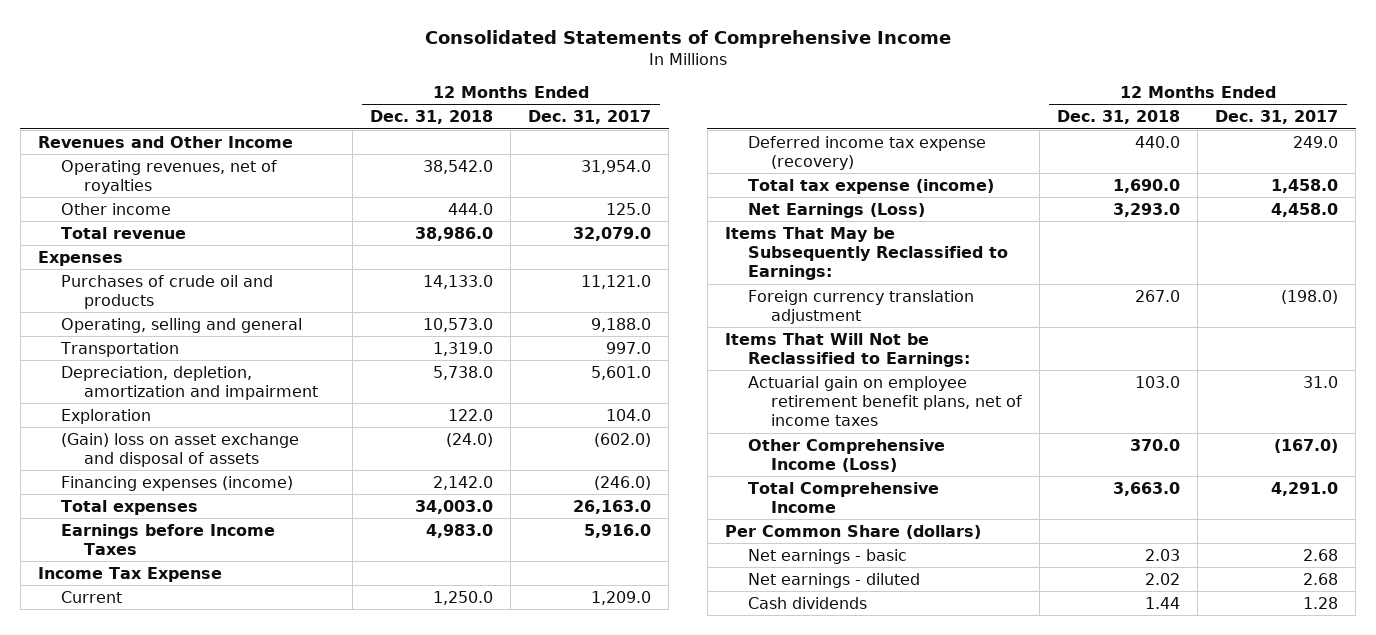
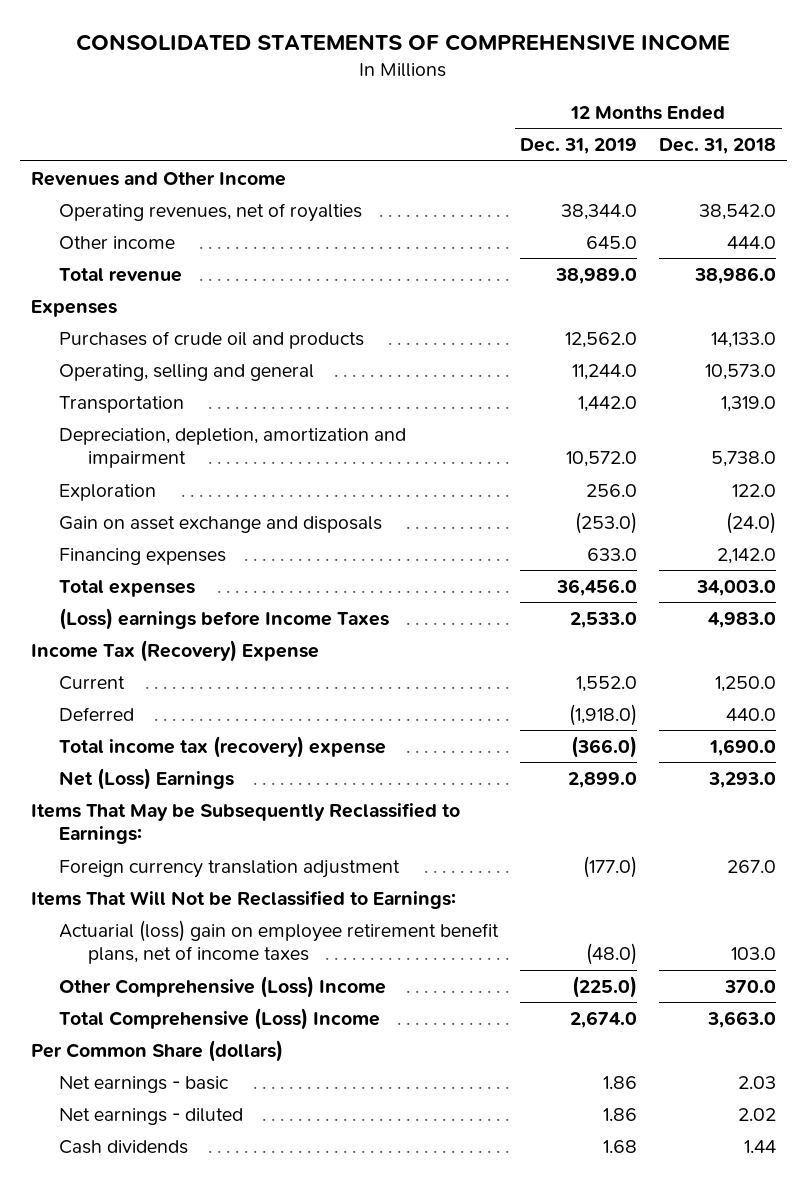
- Consolidated Statements of Comprehensive Income
+ CONSOLIDATED STATEMENTS OF COMPREHENSIVE INCOME
- | 12 Months Ended Dec. 31, 2018 | 12 Months Ended Dec. 31, 2017
+ | 12 Months Ended Dec. 31, 2019 | 12 Months Ended Dec. 31, 2018
- (Gain) loss on asset exchange and disposal of assets | (24.0) | (602.0)
- Financing expenses (income) | 2,142.0 | (246.0)
+ Gain on asset exchange and disposals | (253.0) | (24.0)
+ Financing expenses | 633.0 | 2,142.0
- Earnings before Income Taxes | 4,983.0 | 5,916.0
- Income Tax Expense
+ (Loss) earnings before Income Taxes | 2,533.0 | 4,983.0
+ Income Tax (Recovery) Expense
- Deferred income tax expense (recovery) | 440.0 | 249.0
- Total tax expense (income) | 1,690.0 | 1,458.0
- Net Earnings (Loss) | 3,293.0 | 4,458.0
+ Deferred | (1,918.0) | 440.0
+ Total income tax (recovery) expense | (366.0) | 1,690.0
+ Net (Loss) Earnings | 2,899.0 | 3,293.0
- Actuarial gain on employee retirement benefit plans, net of income taxes | 103.0 | 31.0
- Other Comprehensive Income (Loss) | 370.0 | (167.0)
- Total Comprehensive Income | 3,663.0 | 4,291.0
+ Actuarial (loss) gain on employee retirement benefit plans, net of income taxes | (48.0) | 103.0
+ Other Comprehensive (Loss) Income | (225.0) | 370.0
+ Total Comprehensive (Loss) Income | 2,674.0 | 3,663.0

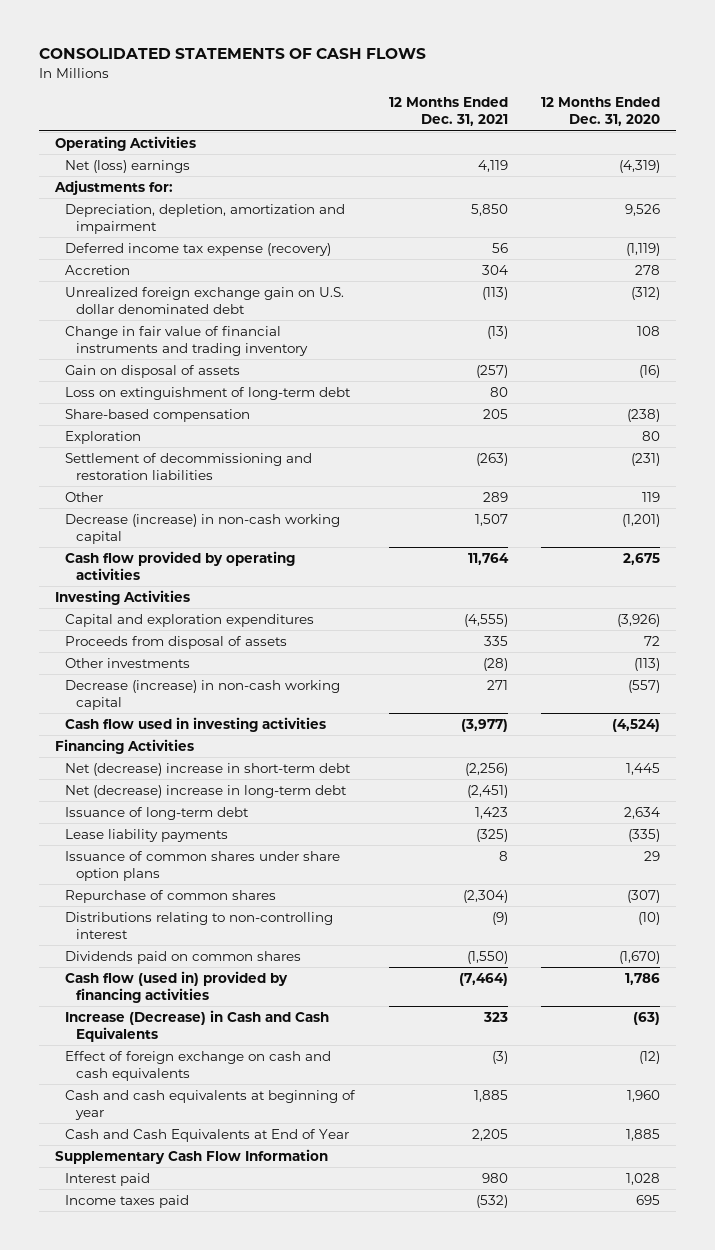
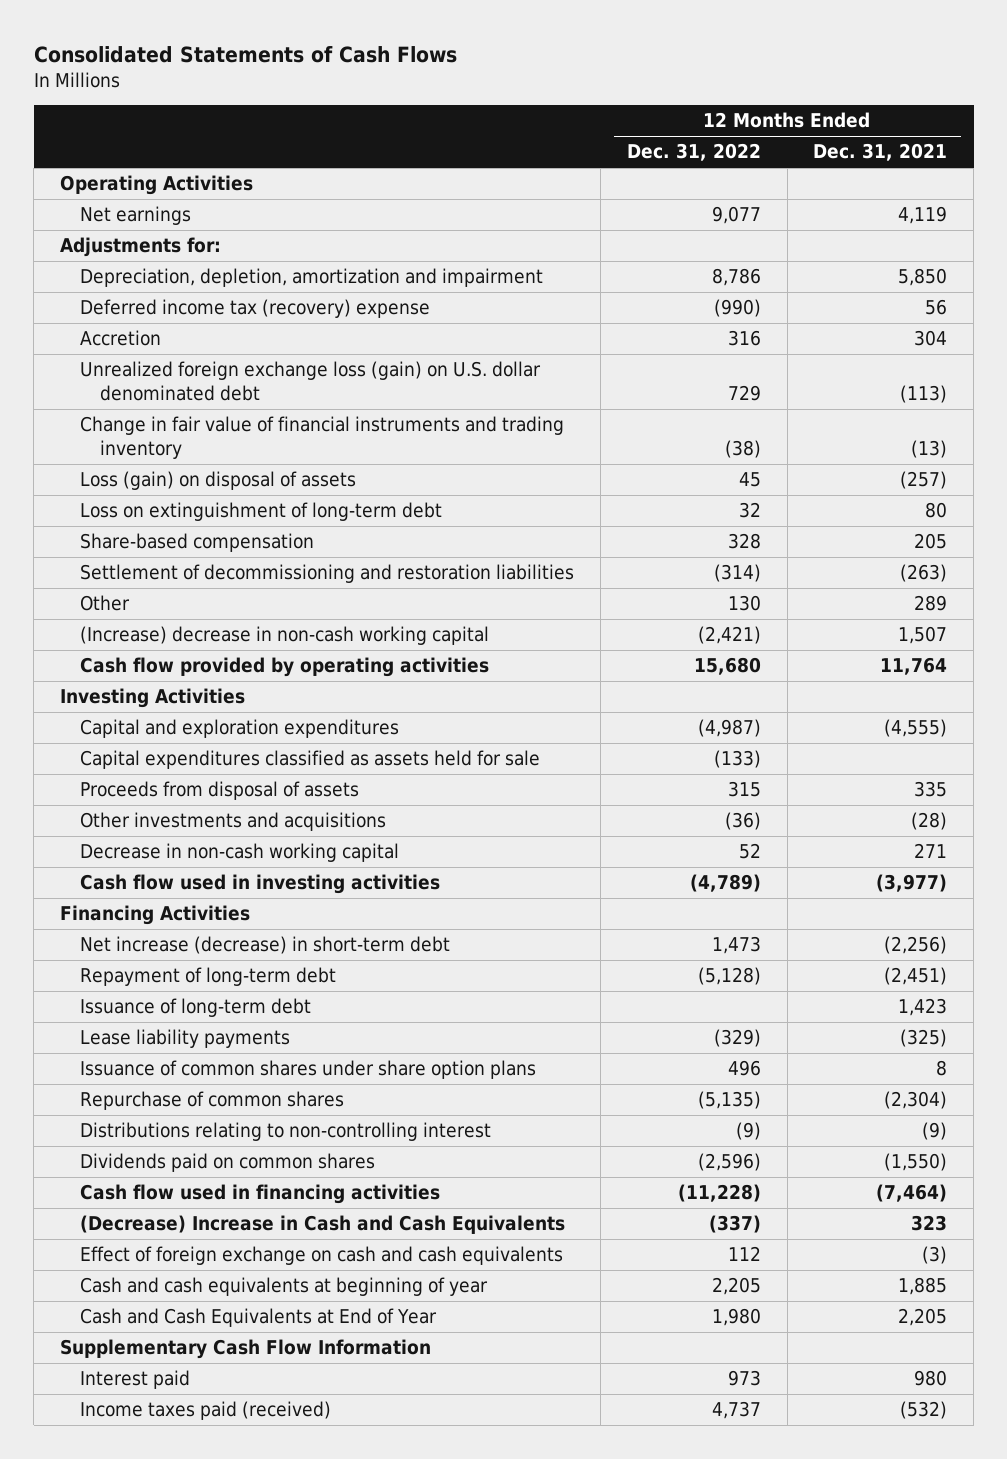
- CONSOLIDATED STATEMENTS OF CASH FLOWS
+ Consolidated Statements of Cash Flows
- | 12 Months Ended Dec. 31, 2021 | 12 Months Ended Dec. 31, 2020
+ | 12 Months Ended Dec. 31, 2022 | 12 Months Ended Dec. 31, 2021
- Net (loss) earnings | 4,119 | (4,319)
+ Net earnings | 9,077 | 4,119
- Deferred income tax expense (recovery) | 56 | (1,119)
+ Deferred income tax (recovery) expense | (990) | 56
- Unrealized foreign exchange gain on U.S. dollar denominated debt | (113) | (312)
+ Unrealized foreign exchange loss (gain) on U.S. dollar denominated debt | 729 | (113)
- Gain on disposal of assets | (257) | (16)
+ Loss (gain) on disposal of assets | 45 | (257)
- Exploration | | 80
- Decrease (increase) in non-cash working capital | 1,507 | (1,201)
+ (Increase) decrease in non-cash working capital | (2,421) | 1,507
+ Capital expenditures classified as assets held for sale | (133) |
- Other investments | (28) | (113)
- Decrease (increase) in non-cash working capital | 271 | (557)
+ Other investments and acquisitions | (36) | (28)
+ Decrease in non-cash working capital | 52 | 271
- Net (decrease) increase in short-term debt | (2,256) | 1,445
- Net (decrease) increase in long-term debt | (2,451) |
+ Net increase (decrease) in short-term debt | 1,473 | (2,256)
+ Repayment of long-term debt | (5,128) | (2,451)
- Cash flow (used in) provided by financing activities | (7,464) | 1,786
- Increase (Decrease) in Cash and Cash Equivalents | 323 | (63)
+ Cash flow used in financing activities | (11,228) | (7,464)
+ (Decrease) Increase in Cash and Cash Equivalents | (337) | 323
- Income taxes paid | (532) | 695
+ Income taxes paid (received) | 4,737 | (532)

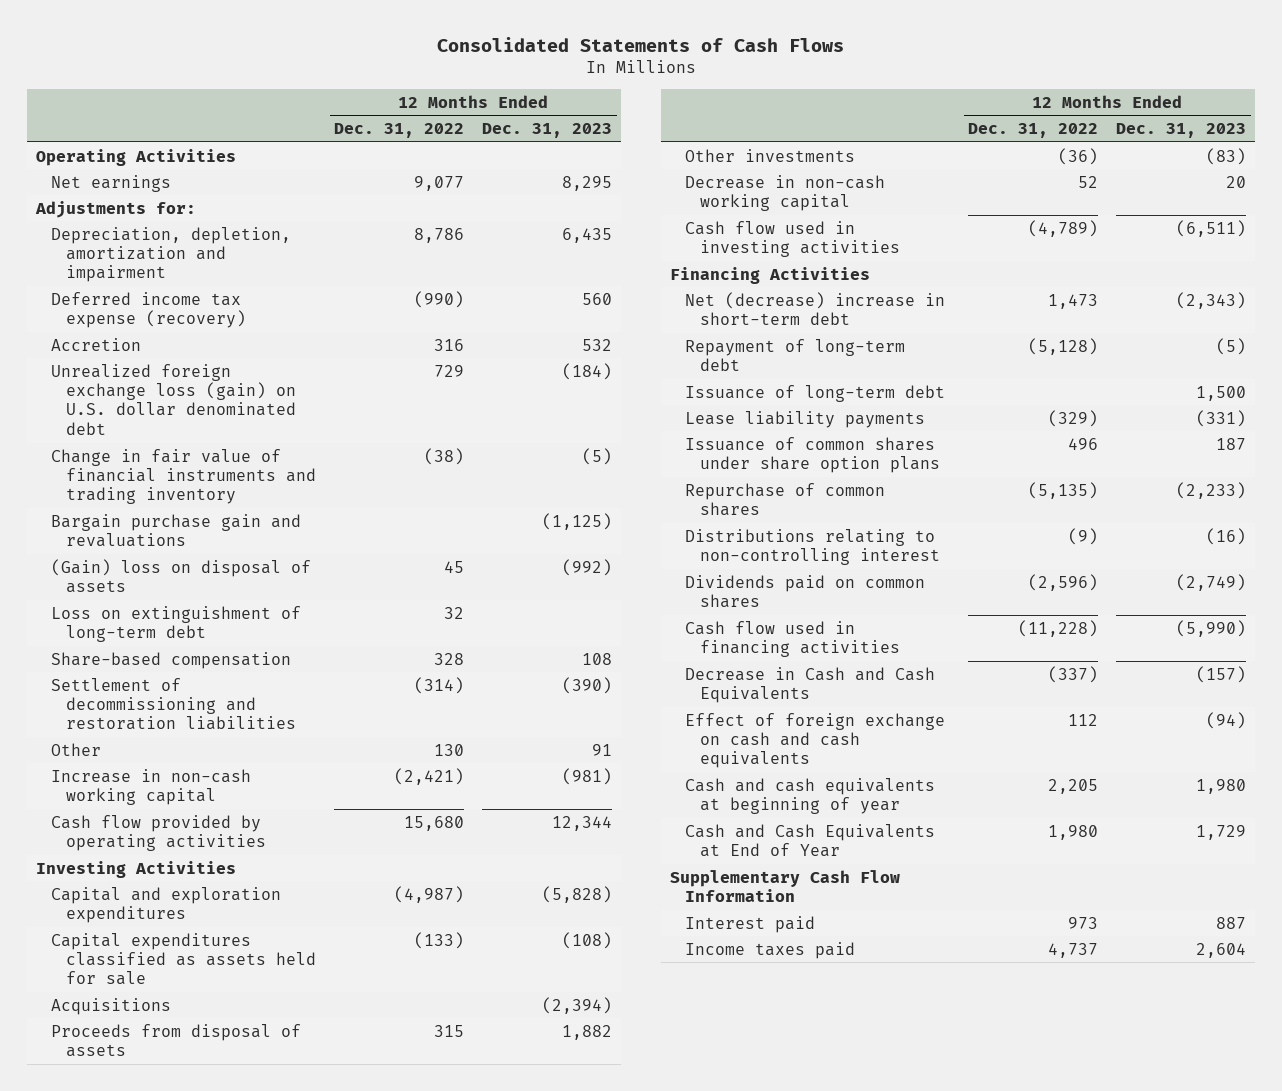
- | 12 Months Ended Dec. 31, 2022 | 12 Months Ended Dec. 31, 2021
+ | 12 Months Ended Dec. 31, 2022 | 12 Months Ended Dec. 31, 2023
- Deferred income tax (recovery) expense | (990) | 56
+ Deferred income tax expense (recovery) | (990) | 560
- Loss (gain) on disposal of assets | 45 | (257)
+ Bargain purchase gain and revaluations | | (1,125)
+ (Gain) loss on disposal of assets | 45 | (992)
- (Increase) decrease in non-cash working capital | (2,421) | 1,507
+ Increase in non-cash working capital | (2,421) | (981)
+ Acquisitions | | (2,394)
- Other investments and acquisitions | (36) | (28)
+ Other investments | (36) | (83)
- Net increase (decrease) in short-term debt | 1,473 | (2,256)
+ Net (decrease) increase in short-term debt | 1,473 | (2,343)
- (Decrease) Increase in Cash and Cash Equivalents | (337) | 323
+ Decrease in Cash and Cash Equivalents | (337) | (157)
- Income taxes paid (received) | 4,737 | (532)
+ Income taxes paid | 4,737 | 2,604

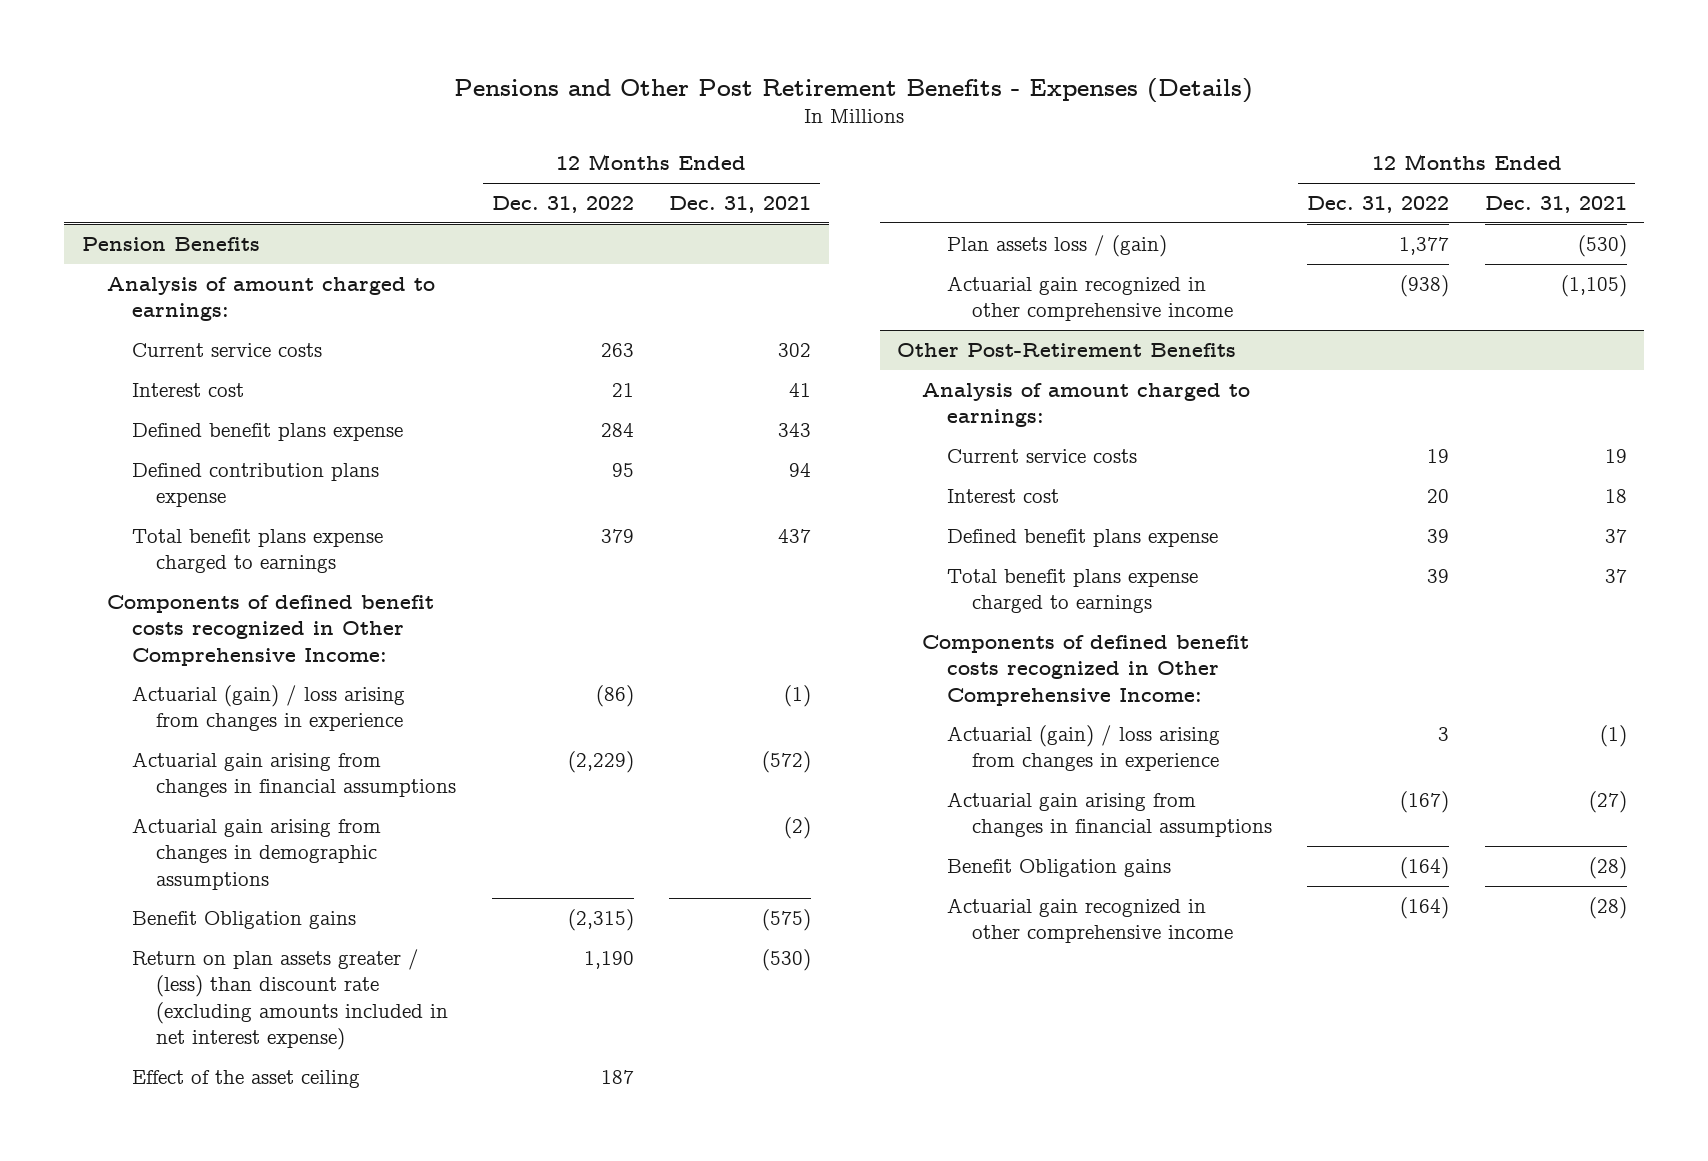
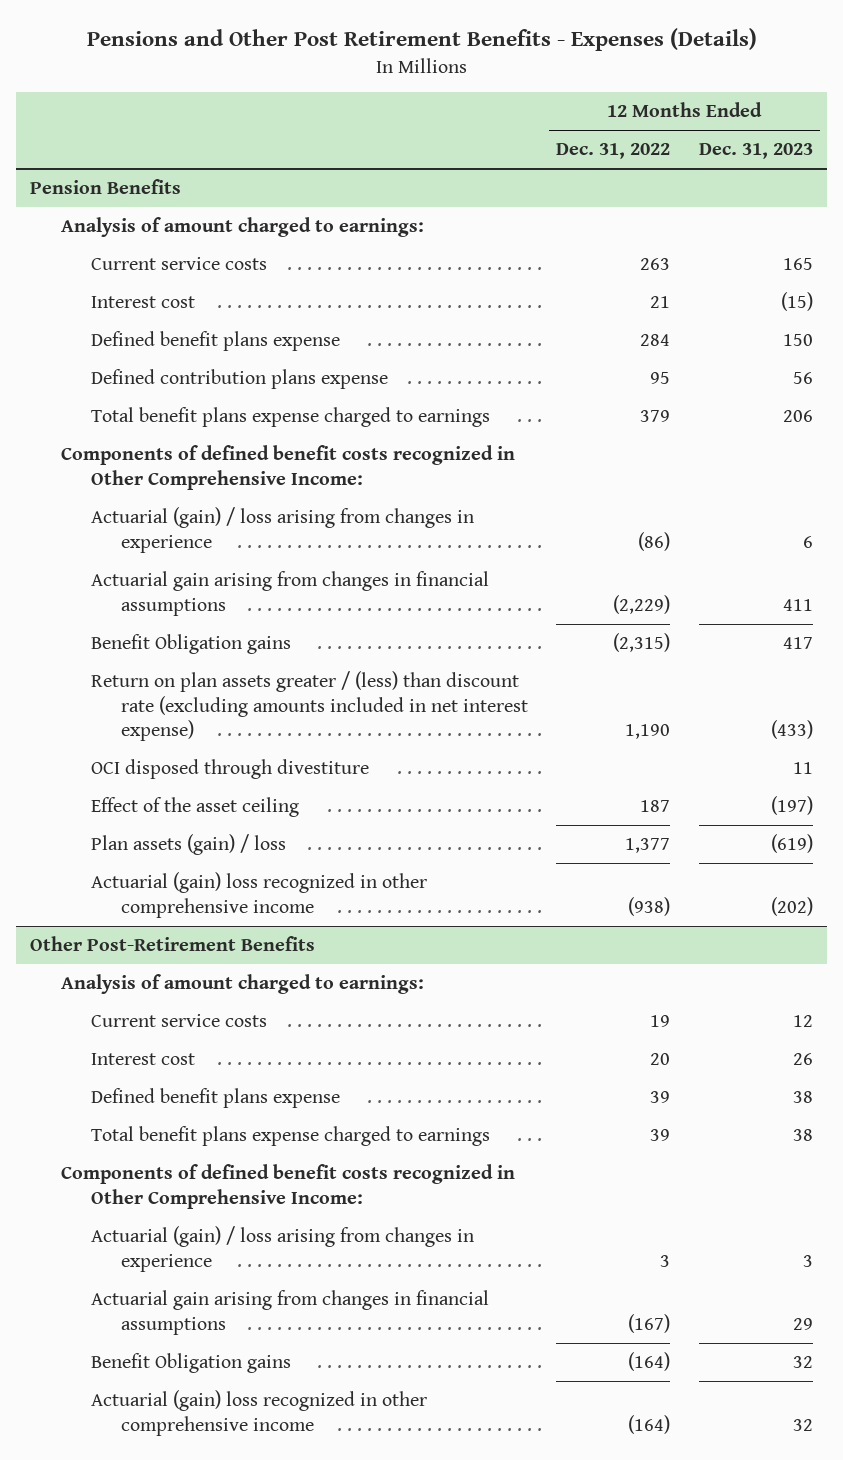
- | 12 Months Ended Dec. 31, 2022 | 12 Months Ended Dec. 31, 2021
+ | 12 Months Ended Dec. 31, 2022 | 12 Months Ended Dec. 31, 2023
@ Pension Benefits
- Actuarial gain arising from changes in demographic assumptions | | (2)
+ OCI disposed through divestiture | | 11
- Plan assets loss / (gain) | 1,377 | (530)
- Actuarial gain recognized in other comprehensive income | (938) | (1,105)
+ Plan assets (gain) / loss | 1,377 | (619)
+ Actuarial (gain) loss recognized in other comprehensive income | (938) | (202)
@ Other Post-Retirement Benefits
- Actuarial gain recognized in other comprehensive income | (164) | (28)
+ Actuarial (gain) loss recognized in other comprehensive income | (164) | 32

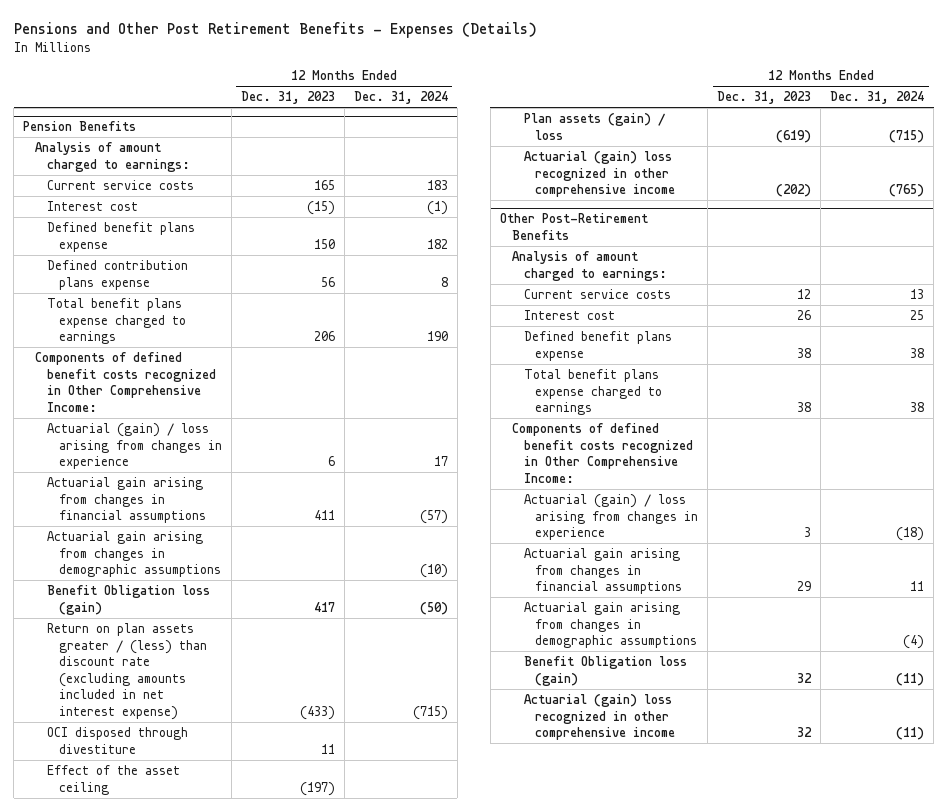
- | 12 Months Ended Dec. 31, 2022 | 12 Months Ended Dec. 31, 2023
+ | 12 Months Ended Dec. 31, 2023 | 12 Months Ended Dec. 31, 2024
@ Pension Benefits
- Benefit Obligation gains | (2,315) | 417
+ Actuarial gain arising from changes in demographic assumptions | | (10)
+ Benefit Obligation loss (gain) | 417 | (50)
@ Other Post-Retirement Benefits
- Benefit Obligation gains | (164) | 32
+ Actuarial gain arising from changes in demographic assumptions | | (4)
+ Benefit Obligation loss (gain) | 32 | (11)

